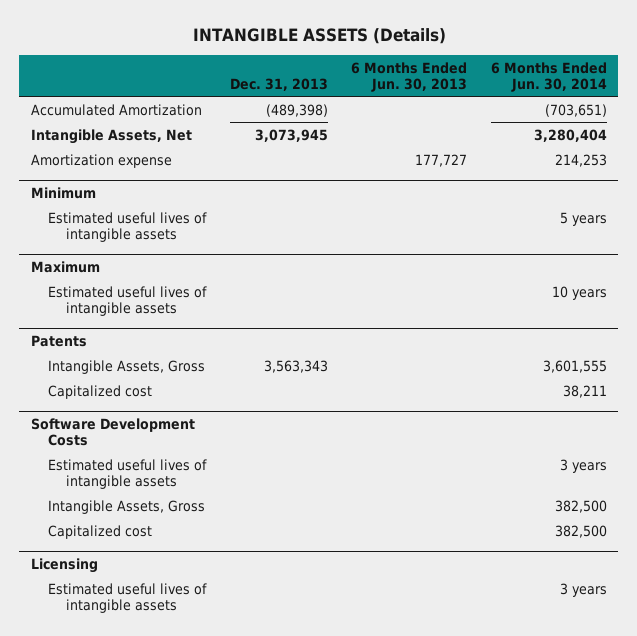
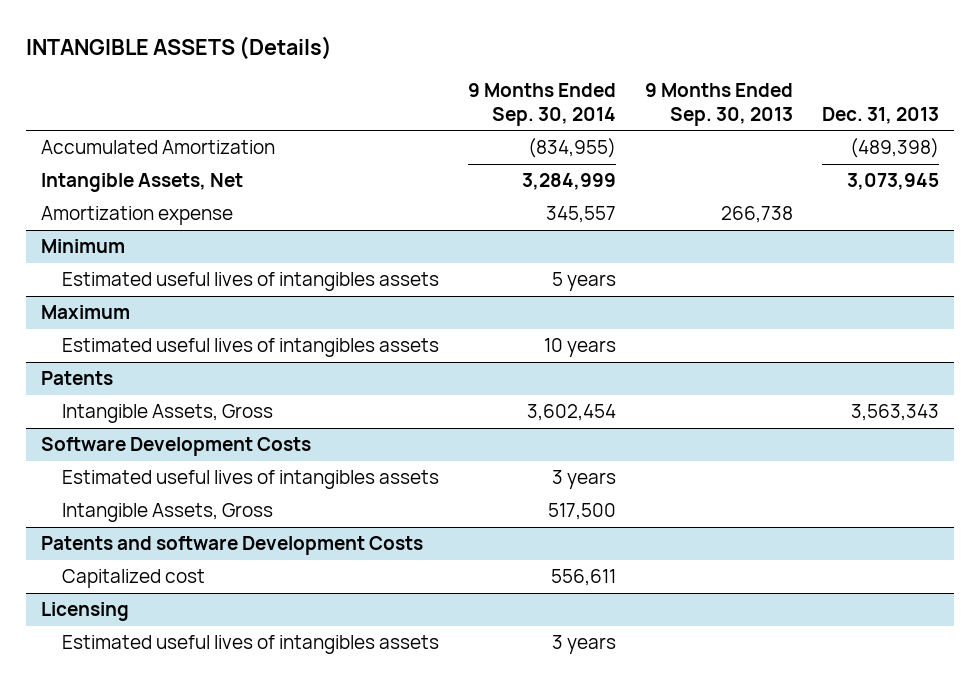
- | Dec. 31, 2013 | 6 Months Ended Jun. 30, 2013 | 6 Months Ended Jun. 30, 2014
+ | 9 Months Ended Sep. 30, 2014 | 9 Months Ended Sep. 30, 2013 | Dec. 31, 2013
@ Minimum
- Estimated useful lives of intangible assets | | | 5 years
+ Estimated useful lives of intangibles assets | 5 years | |
@ Maximum
- Estimated useful lives of intangible assets | | | 10 years
+ Estimated useful lives of intangibles assets | 10 years | |
@ Patents
- Capitalized cost | | | 38,211
@ Software Development Costs
- Estimated useful lives of intangible assets | | | 3 years
+ Estimated useful lives of intangibles assets | 3 years | |
- Capitalized cost | | | 382,500
+ Patents and software Development Costs
+ Capitalized cost | 556,611 | |
@ Licensing
- Estimated useful lives of intangible assets | | | 3 years
+ Estimated useful lives of intangibles assets | 3 years | |

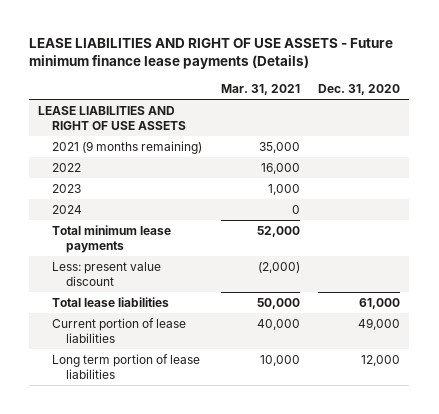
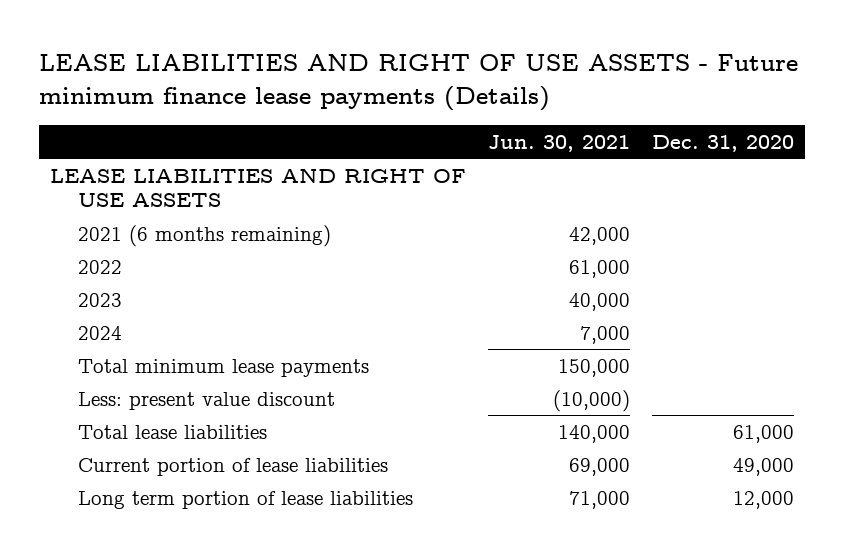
- | Mar. 31, 2021 | Dec. 31, 2020
+ | Jun. 30, 2021 | Dec. 31, 2020
- 2021 (9 months remaining) | 35,000 |
+ 2021 (6 months remaining) | 42,000 |

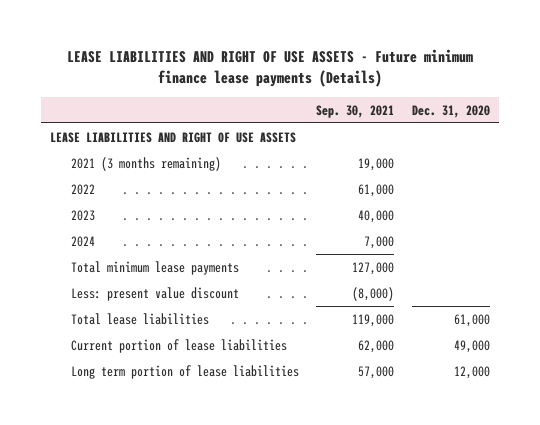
- | Jun. 30, 2021 | Dec. 31, 2020
+ | Sep. 30, 2021 | Dec. 31, 2020
- 2021 (6 months remaining) | 42,000 |
+ 2021 (3 months remaining) | 19,000 |

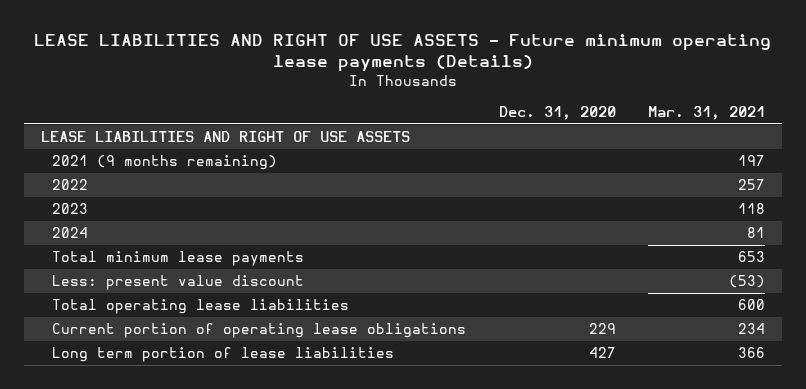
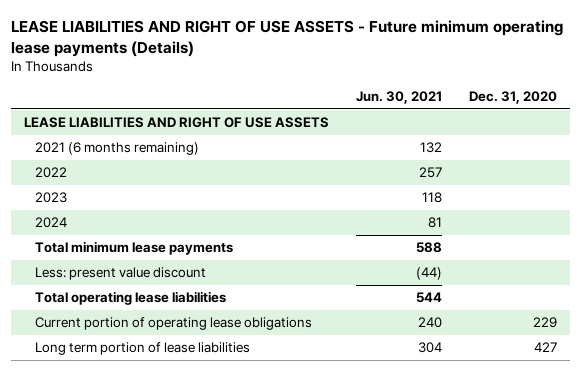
- | Dec. 31, 2020 | Mar. 31, 2021
+ | Jun. 30, 2021 | Dec. 31, 2020
- 2021 (9 months remaining) | | 197
+ 2021 (6 months remaining) | 132 |

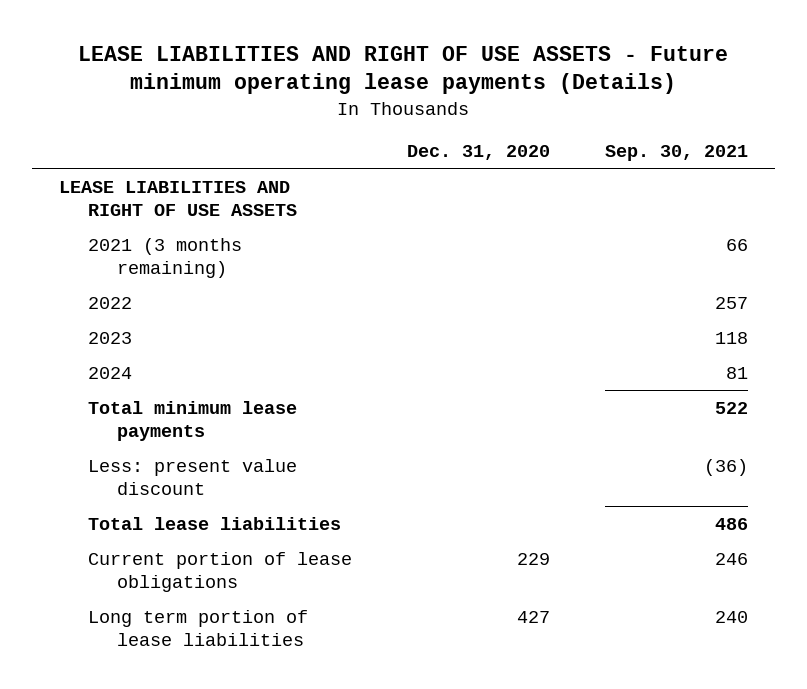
- | Jun. 30, 2021 | Dec. 31, 2020
+ | Dec. 31, 2020 | Sep. 30, 2021
- 2021 (6 months remaining) | 132 |
+ 2021 (3 months remaining) | | 66
- Total operating lease liabilities | 544 |
- Current portion of operating lease obligations | 240 | 229
+ Total lease liabilities | | 486
+ Current portion of lease obligations | 229 | 246

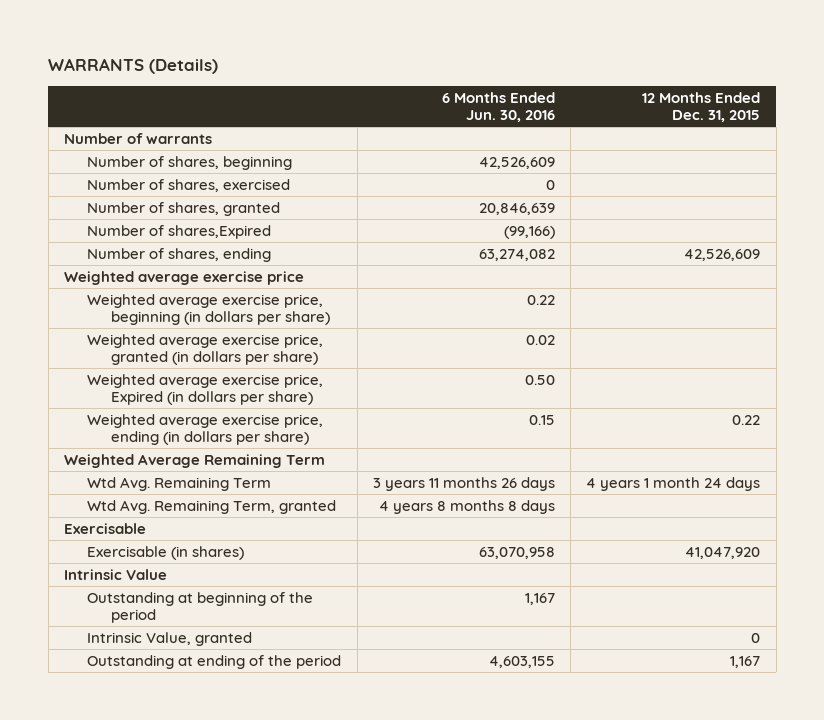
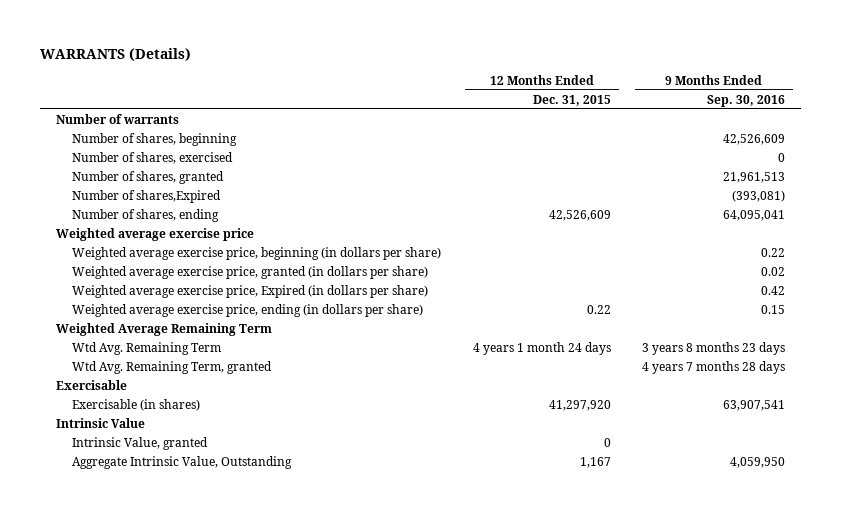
- | 6 Months Ended Jun. 30, 2016 | 12 Months Ended Dec. 31, 2015
+ | 12 Months Ended Dec. 31, 2015 | 9 Months Ended Sep. 30, 2016
- Exercisable (in shares) | 63,070,958 | 41,047,920
+ Exercisable (in shares) | 41,297,920 | 63,907,541
- Outstanding at beginning of the period | 1,167 |
- Outstanding at ending of the period | 4,603,155 | 1,167
+ Aggregate Intrinsic Value, Outstanding | 1,167 | 4,059,950

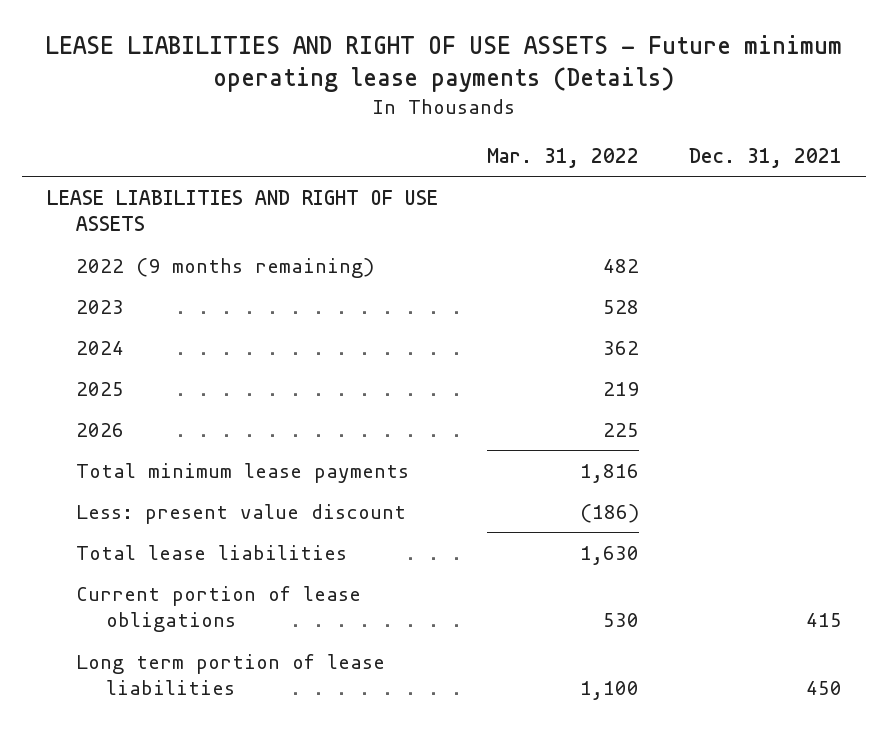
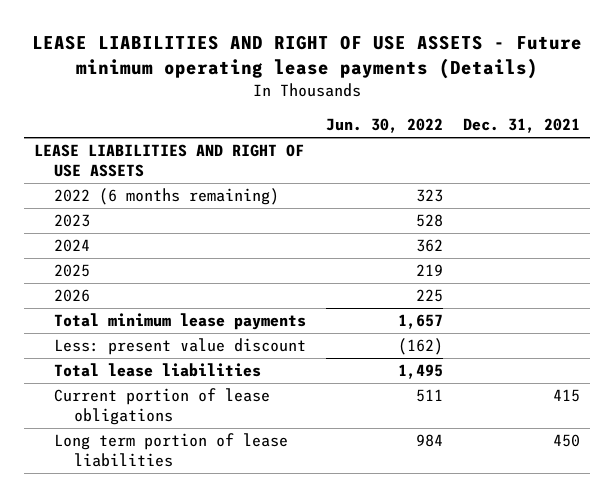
- | Mar. 31, 2022 | Dec. 31, 2021
+ | Jun. 30, 2022 | Dec. 31, 2021
- 2022 (9 months remaining) | 482 |
+ 2022 (6 months remaining) | 323 |

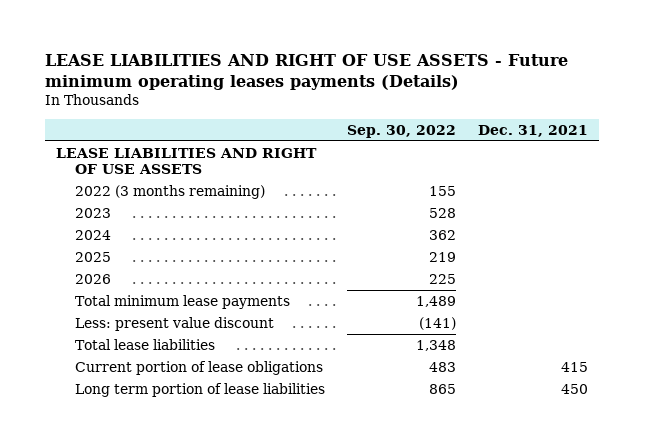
- LEASE LIABILITIES AND RIGHT OF USE ASSETS - Future minimum operating lease payments (Details)
+ LEASE LIABILITIES AND RIGHT OF USE ASSETS - Future minimum operating leases payments (Details)
- | Jun. 30, 2022 | Dec. 31, 2021
+ | Sep. 30, 2022 | Dec. 31, 2021
- 2022 (6 months remaining) | 323 |
+ 2022 (3 months remaining) | 155 |

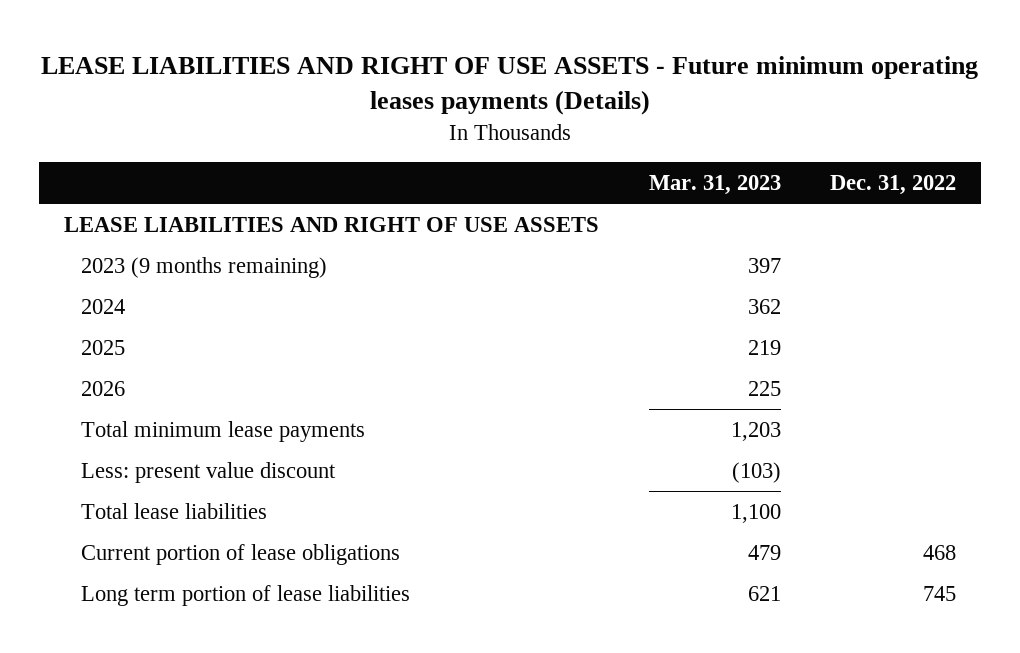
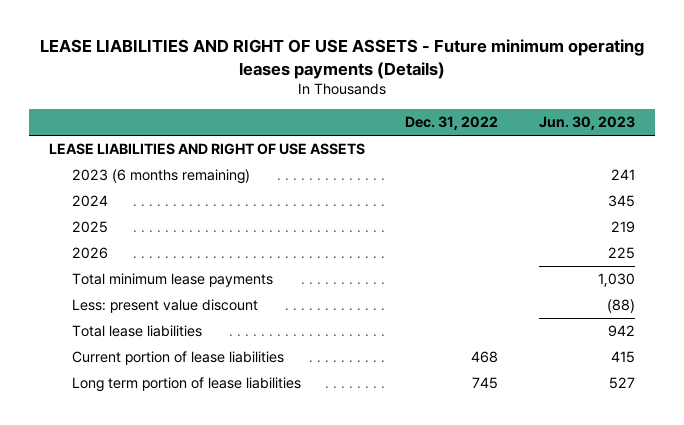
- | Mar. 31, 2023 | Dec. 31, 2022
+ | Dec. 31, 2022 | Jun. 30, 2023
- 2023 (9 months remaining) | 397 |
+ 2023 (6 months remaining) | | 241
- Current portion of lease obligations | 479 | 468
+ Current portion of lease liabilities | 468 | 415

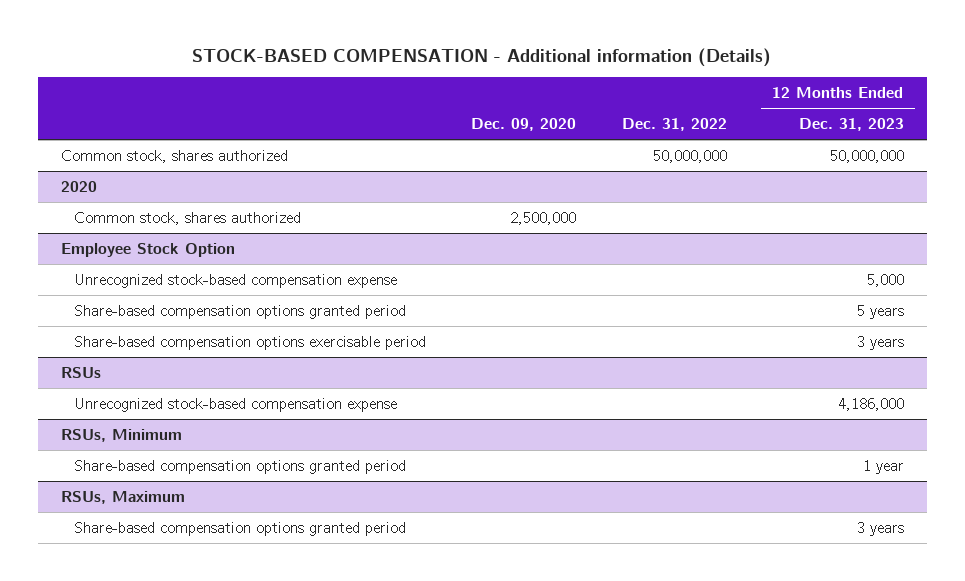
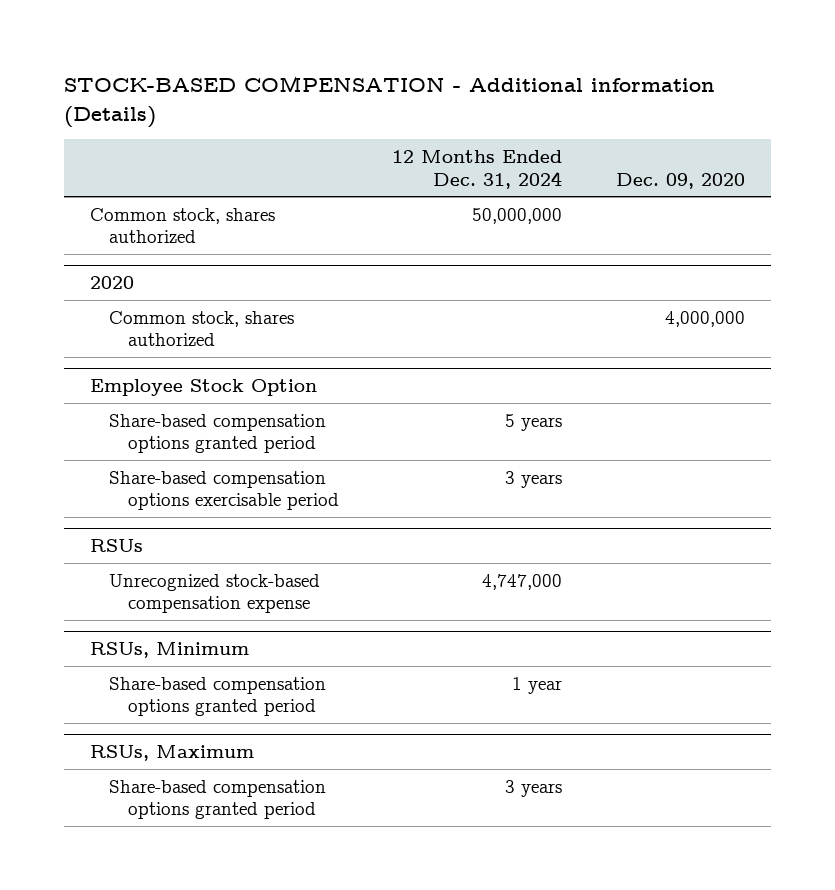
- | Dec. 09, 2020 | Dec. 31, 2022 | 12 Months Ended Dec. 31, 2023
+ | 12 Months Ended Dec. 31, 2024 | Dec. 09, 2020
@ 2020
- Common stock, shares authorized | 2,500,000 | |
+ Common stock, shares authorized | | 4,000,000
@ Employee Stock Option
- Unrecognized stock-based compensation expense | | | 5,000

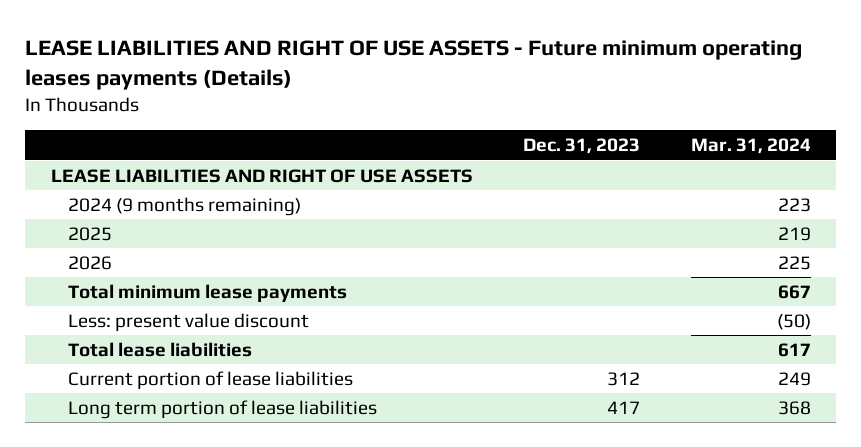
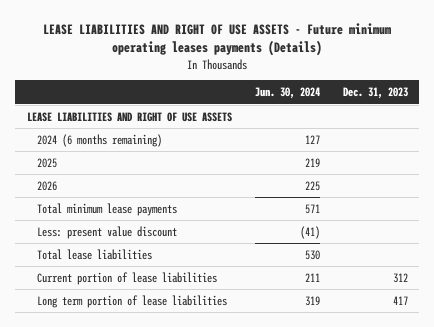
- | Dec. 31, 2023 | Mar. 31, 2024
+ | Jun. 30, 2024 | Dec. 31, 2023
- 2024 (9 months remaining) | | 223
+ 2024 (6 months remaining) | 127 |

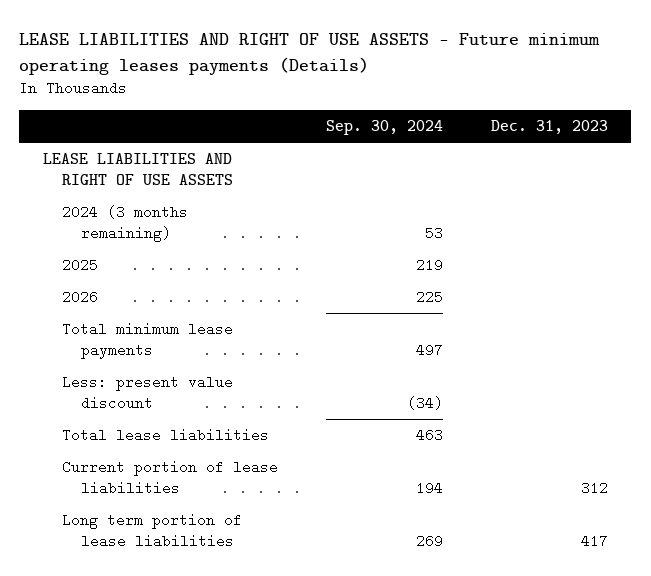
- | Jun. 30, 2024 | Dec. 31, 2023
+ | Sep. 30, 2024 | Dec. 31, 2023
- 2024 (6 months remaining) | 127 |
+ 2024 (3 months remaining) | 53 |

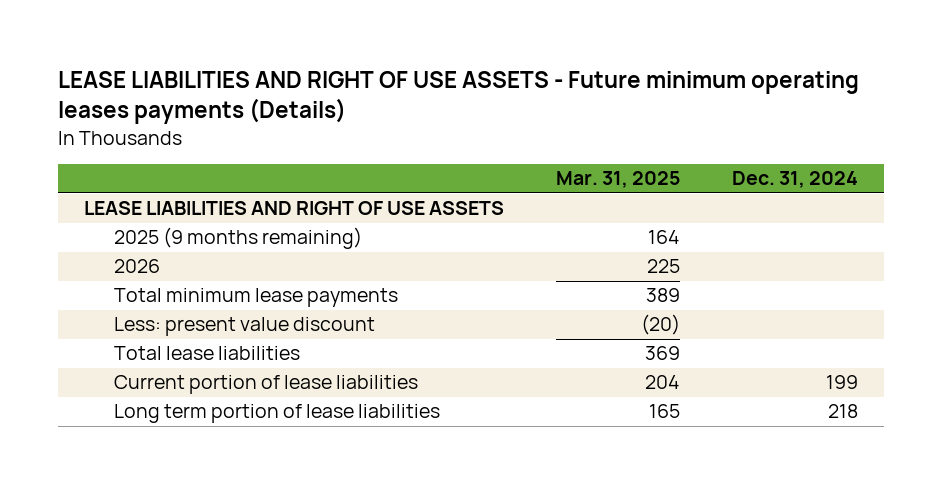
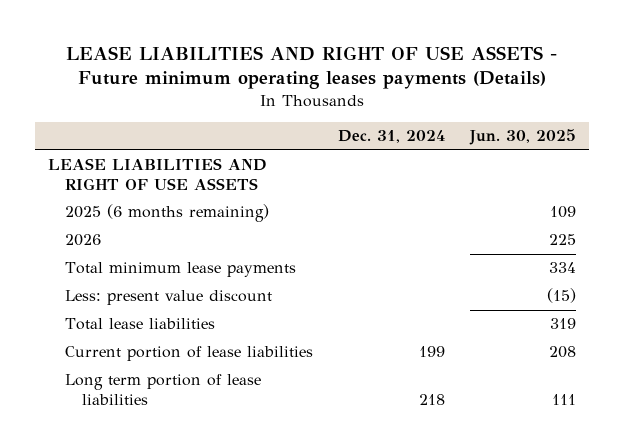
- | Mar. 31, 2025 | Dec. 31, 2024
+ | Dec. 31, 2024 | Jun. 30, 2025
- 2025 (9 months remaining) | 164 |
+ 2025 (6 months remaining) | | 109

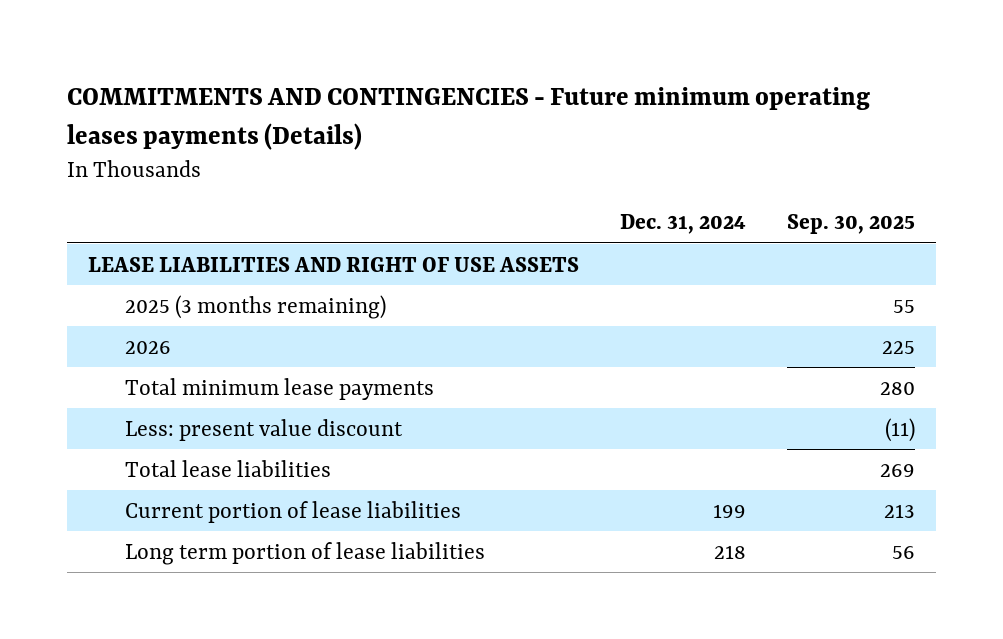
- LEASE LIABILITIES AND RIGHT OF USE ASSETS - Future minimum operating leases payments (Details)
+ COMMITMENTS AND CONTINGENCIES - Future minimum operating leases payments (Details)
- | Dec. 31, 2024 | Jun. 30, 2025
+ | Dec. 31, 2024 | Sep. 30, 2025
- 2025 (6 months remaining) | | 109
+ 2025 (3 months remaining) | | 55

